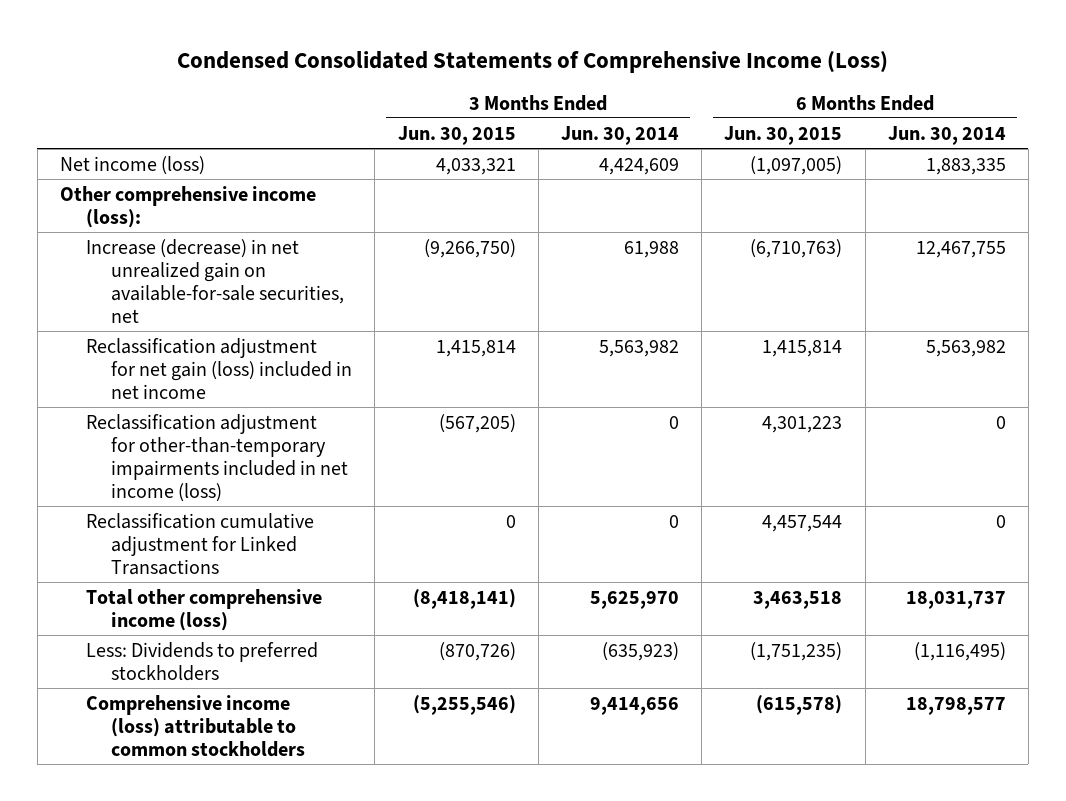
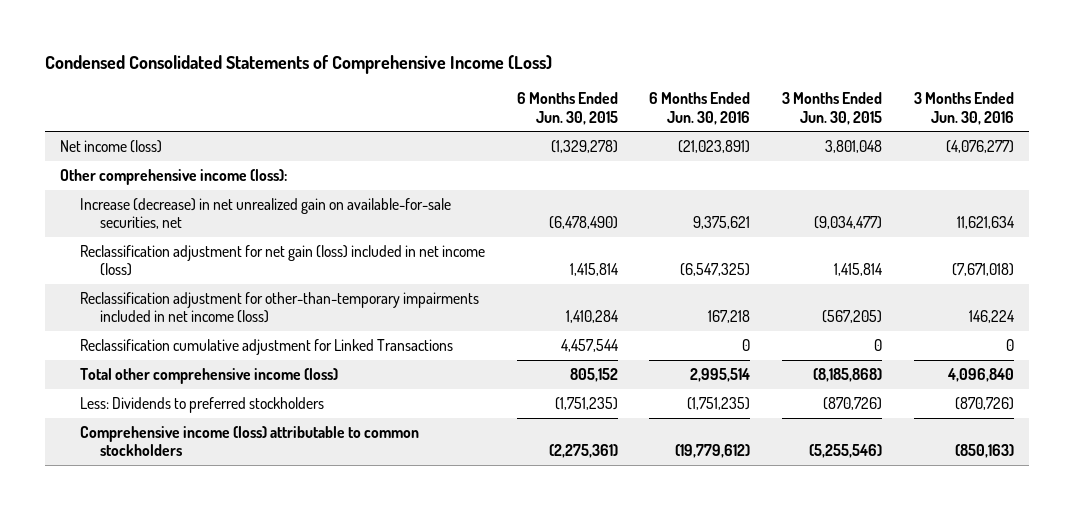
- | 3 Months Ended Jun. 30, 2015 | 3 Months Ended Jun. 30, 2014 | 6 Months Ended Jun. 30, 2015 | 6 Months Ended Jun. 30, 2014
+ | 6 Months Ended Jun. 30, 2015 | 6 Months Ended Jun. 30, 2016 | 3 Months Ended Jun. 30, 2015 | 3 Months Ended Jun. 30, 2016
- Net income (loss) | 4,033,321 | 4,424,609 | (1,097,005) | 1,883,335
+ Net income (loss) | (1,329,278) | (21,023,891) | 3,801,048 | (4,076,277)
- Increase (decrease) in net unrealized gain on available-for-sale securities, net | (9,266,750) | 61,988 | (6,710,763) | 12,467,755
- Reclassification adjustment for net gain (loss) included in net income | 1,415,814 | 5,563,982 | 1,415,814 | 5,563,982
- Reclassification adjustment for other-than-temporary impairments included in net income (loss) | (567,205) | 0 | 4,301,223 | 0
+ Increase (decrease) in net unrealized gain on available-for-sale securities, net | (6,478,490) | 9,375,621 | (9,034,477) | 11,621,634
+ Reclassification adjustment for net gain (loss) included in net income (loss) | 1,415,814 | (6,547,325) | 1,415,814 | (7,671,018)
+ Reclassification adjustment for other-than-temporary impairments included in net income (loss) | 1,410,284 | 167,218 | (567,205) | 146,224
- Total other comprehensive income (loss) | (8,418,141) | 5,625,970 | 3,463,518 | 18,031,737
+ Total other comprehensive income (loss) | 805,152 | 2,995,514 | (8,185,868) | 4,096,840
- Comprehensive income (loss) attributable to common stockholders | (5,255,546) | 9,414,656 | (615,578) | 18,798,577
+ Comprehensive income (loss) attributable to common stockholders | (2,275,361) | (19,779,612) | (5,255,546) | (850,163)

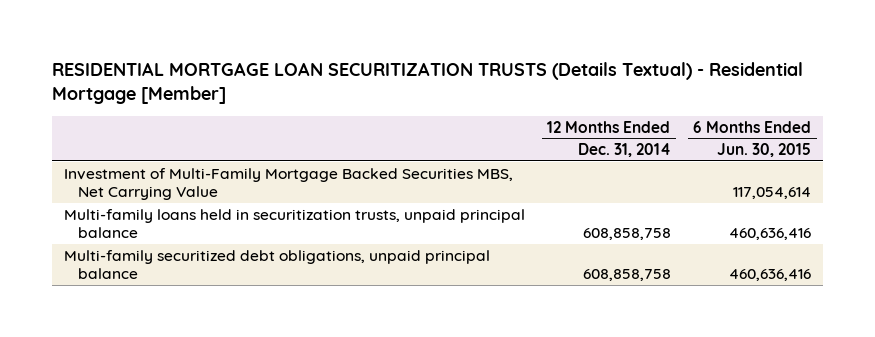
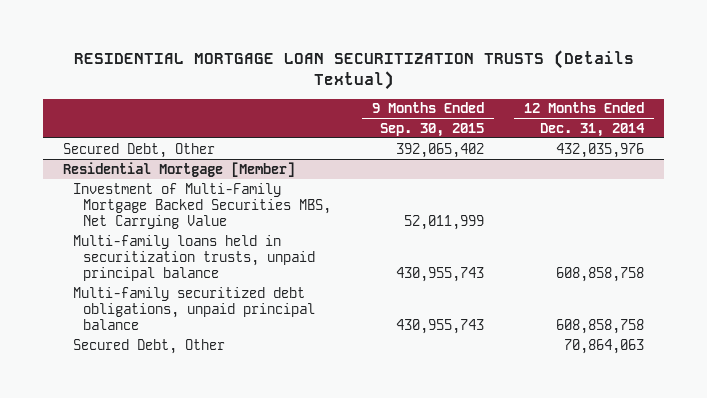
- RESIDENTIAL MORTGAGE LOAN SECURITIZATION TRUSTS (Details Textual) - Residential Mortgage [Member]
+ RESIDENTIAL MORTGAGE LOAN SECURITIZATION TRUSTS (Details Textual)
- | 12 Months Ended Dec. 31, 2014 | 6 Months Ended Jun. 30, 2015
+ | 9 Months Ended Sep. 30, 2015 | 12 Months Ended Dec. 31, 2014
+ Secured Debt, Other | 392,065,402 | 432,035,976
+ Residential Mortgage [Member]
+ Secured Debt, Other | | 70,864,063

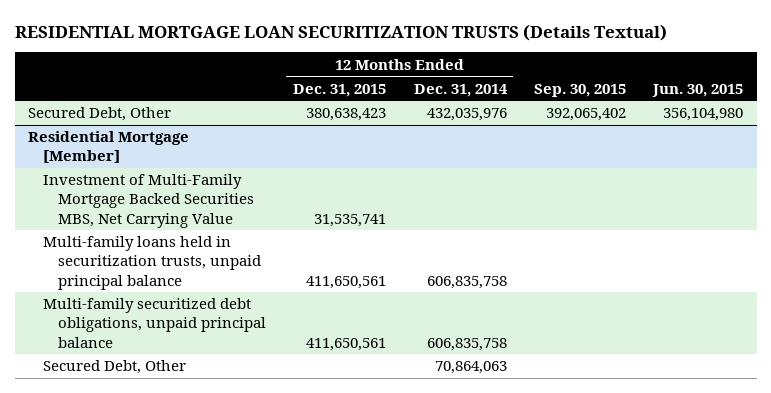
- | 9 Months Ended Sep. 30, 2015 | 12 Months Ended Dec. 31, 2014
+ | 12 Months Ended Dec. 31, 2015 | 12 Months Ended Dec. 31, 2014 | Sep. 30, 2015 | Jun. 30, 2015
@ Residential Mortgage [Member]
- Multi-family loans held in securitization trusts, unpaid principal balance | 430,955,743 | 608,858,758
- Multi-family securitized debt obligations, unpaid principal balance | 430,955,743 | 608,858,758
+ Multi-family loans held in securitization trusts, unpaid principal balance | 411,650,561 | 606,835,758 | |
+ Multi-family securitized debt obligations, unpaid principal balance | 411,650,561 | 606,835,758 | |

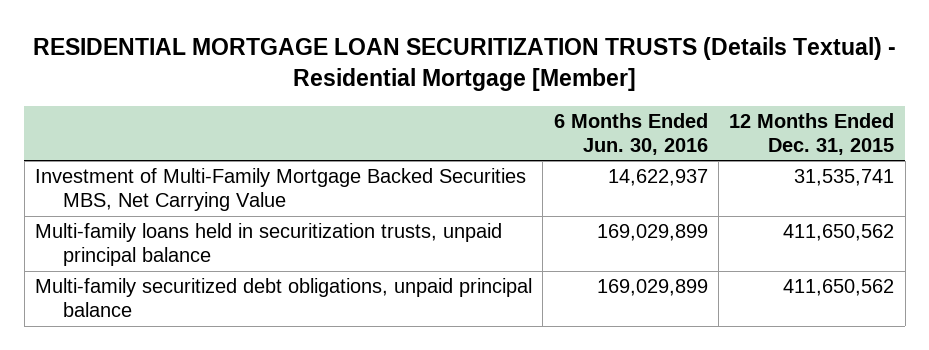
- RESIDENTIAL MORTGAGE LOAN SECURITIZATION TRUSTS (Details Textual)
+ RESIDENTIAL MORTGAGE LOAN SECURITIZATION TRUSTS (Details Textual) - Residential Mortgage [Member]
- | 12 Months Ended Dec. 31, 2015 | 12 Months Ended Dec. 31, 2014 | Sep. 30, 2015 | Jun. 30, 2015
+ | 6 Months Ended Jun. 30, 2016 | 12 Months Ended Dec. 31, 2015
- Secured Debt, Other | 380,638,423 | 432,035,976 | 392,065,402 | 356,104,980
- Residential Mortgage [Member]
- Multi-family loans held in securitization trusts, unpaid principal balance | 411,650,561 | 606,835,758 | |
- Multi-family securitized debt obligations, unpaid principal balance | 411,650,561 | 606,835,758 | |
- Secured Debt, Other | | 70,864,063 | |
+ Multi-family loans held in securitization trusts, unpaid principal balance | 169,029,899 | 411,650,562
+ Multi-family securitized debt obligations, unpaid principal balance | 169,029,899 | 411,650,562

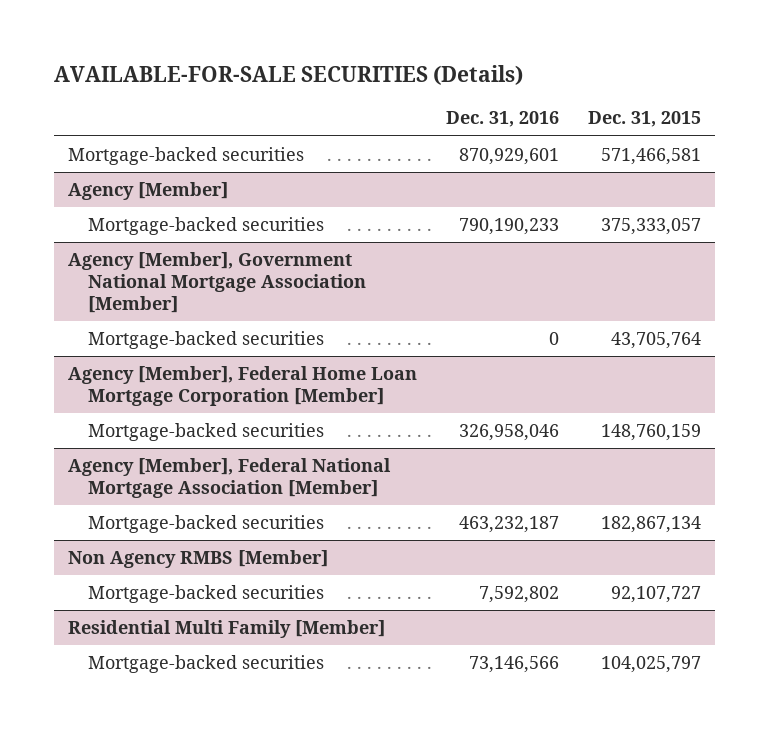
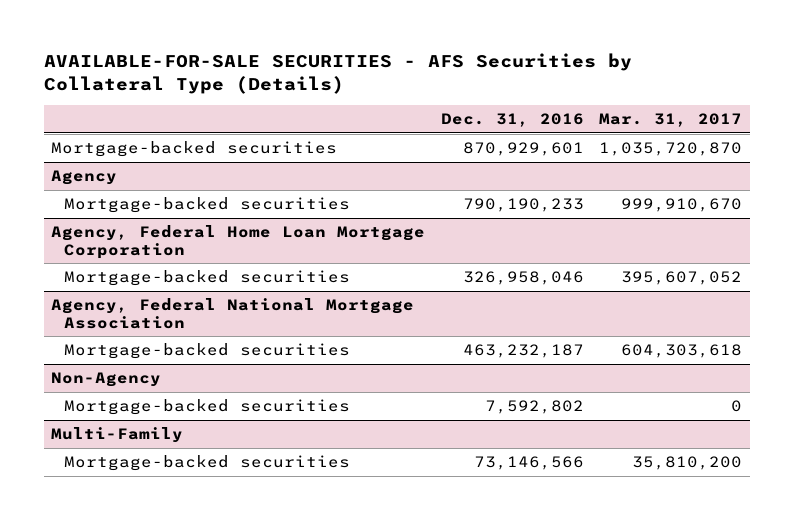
- AVAILABLE-FOR-SALE SECURITIES (Details)
+ AVAILABLE-FOR-SALE SECURITIES - AFS Securities by Collateral Type (Details)
- | Dec. 31, 2016 | Dec. 31, 2015
+ | Dec. 31, 2016 | Mar. 31, 2017
- Agency [Member]
+ Agency
- Agency [Member], Government National Mortgage Association [Member]
- Mortgage-backed securities | 0 | 43,705,764
- Agency [Member], Federal Home Loan Mortgage Corporation [Member]
+ Agency, Federal Home Loan Mortgage Corporation
- Agency [Member], Federal National Mortgage Association [Member]
+ Agency, Federal National Mortgage Association
- Non Agency RMBS [Member]
+ Non-Agency
- Residential Multi Family [Member]
+ Multi-Family

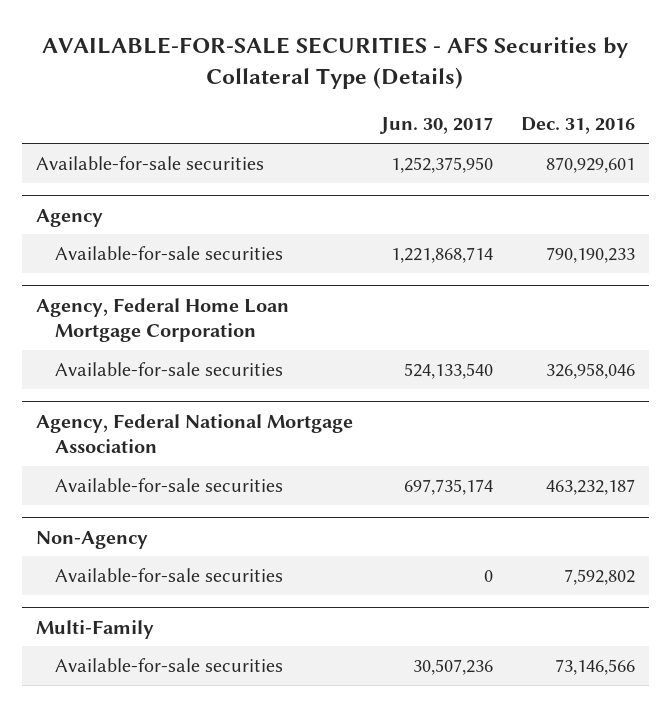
- | Dec. 31, 2016 | Mar. 31, 2017
+ | Jun. 30, 2017 | Dec. 31, 2016
- Mortgage-backed securities | 870,929,601 | 1,035,720,870
+ Available-for-sale securities | 1,252,375,950 | 870,929,601
@ Agency
- Mortgage-backed securities | 790,190,233 | 999,910,670
+ Available-for-sale securities | 1,221,868,714 | 790,190,233
@ Agency, Federal Home Loan Mortgage Corporation
- Mortgage-backed securities | 326,958,046 | 395,607,052
+ Available-for-sale securities | 524,133,540 | 326,958,046
@ Agency, Federal National Mortgage Association
- Mortgage-backed securities | 463,232,187 | 604,303,618
+ Available-for-sale securities | 697,735,174 | 463,232,187
@ Non-Agency
- Mortgage-backed securities | 7,592,802 | 0
+ Available-for-sale securities | 0 | 7,592,802
@ Multi-Family
- Mortgage-backed securities | 73,146,566 | 35,810,200
+ Available-for-sale securities | 30,507,236 | 73,146,566

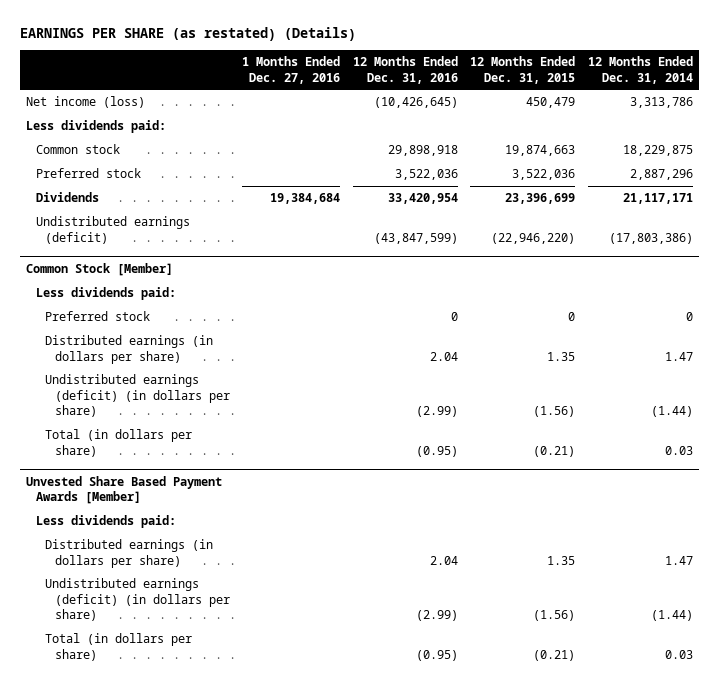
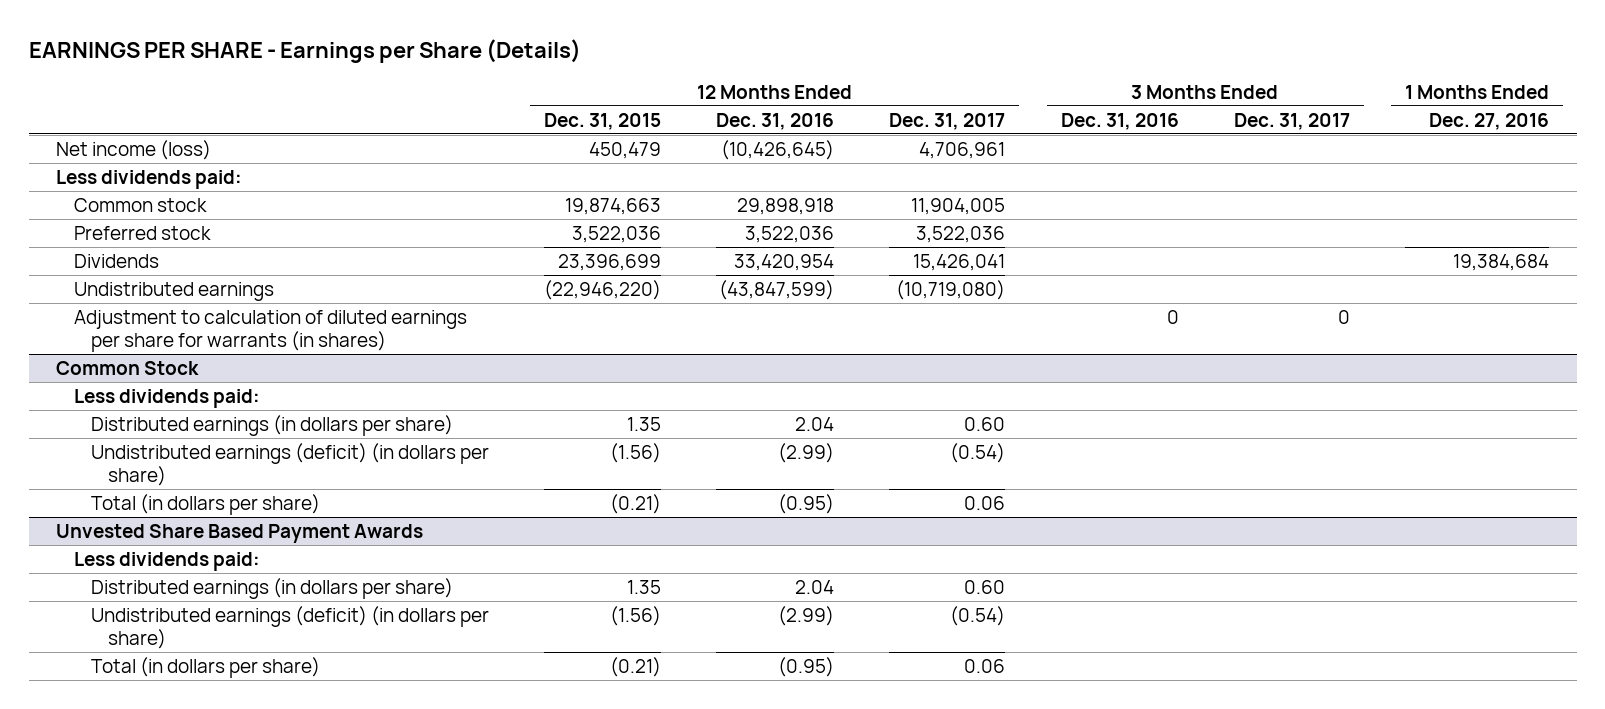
- EARNINGS PER SHARE (as restated) (Details)
+ EARNINGS PER SHARE - Earnings per Share (Details)
- | 1 Months Ended Dec. 27, 2016 | 12 Months Ended Dec. 31, 2016 | 12 Months Ended Dec. 31, 2015 | 12 Months Ended Dec. 31, 2014
+ | 12 Months Ended Dec. 31, 2015 | 12 Months Ended Dec. 31, 2016 | 12 Months Ended Dec. 31, 2017 | 3 Months Ended Dec. 31, 2016 | 3 Months Ended Dec. 31, 2017 | 1 Months Ended Dec. 27, 2016
- Undistributed earnings (deficit) | | (43,847,599) | (22,946,220) | (17,803,386)
- Common Stock [Member]
+ Undistributed earnings | (22,946,220) | (43,847,599) | (10,719,080) | | |
+ Adjustment to calculation of diluted earnings per share for warrants (in shares) | | | | 0 | 0 |
+ Common Stock
- Preferred stock | | 0 | 0 | 0
- Unvested Share Based Payment Awards [Member]
+ Unvested Share Based Payment Awards

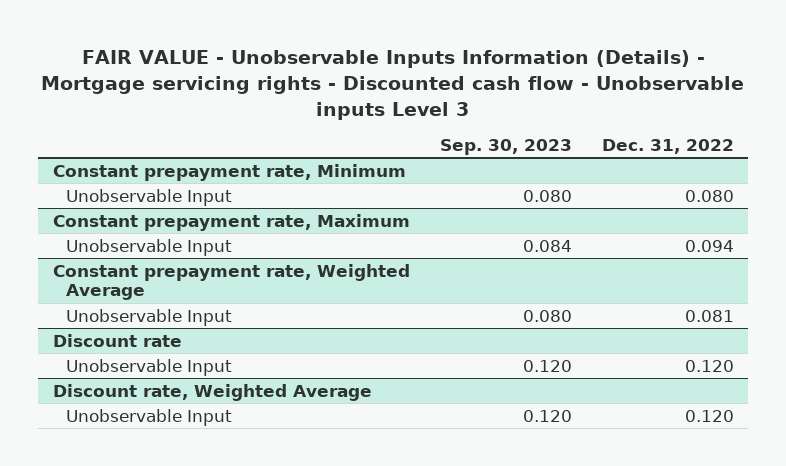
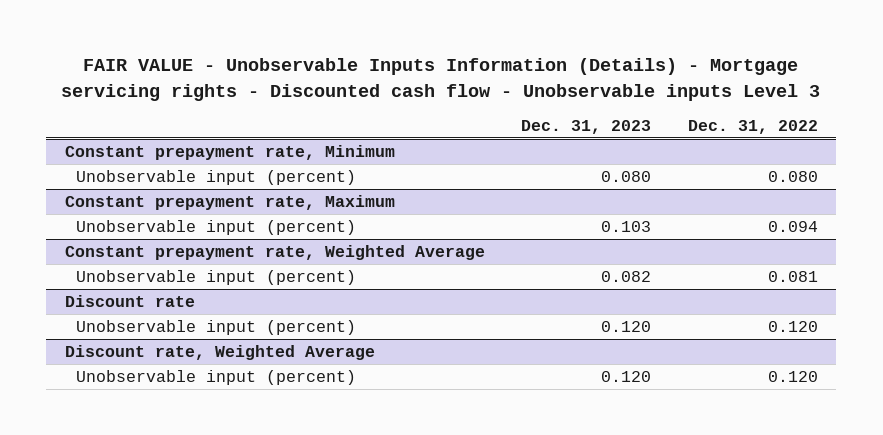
- | Sep. 30, 2023 | Dec. 31, 2022
+ | Dec. 31, 2023 | Dec. 31, 2022
@ Constant prepayment rate, Minimum
- Unobservable Input | 0.080 | 0.080
+ Unobservable input (percent) | 0.080 | 0.080
@ Constant prepayment rate, Maximum
- Unobservable Input | 0.084 | 0.094
+ Unobservable input (percent) | 0.103 | 0.094
@ Constant prepayment rate, Weighted Average
- Unobservable Input | 0.080 | 0.081
+ Unobservable input (percent) | 0.082 | 0.081
@ Discount rate
- Unobservable Input | 0.120 | 0.120
+ Unobservable input (percent) | 0.120 | 0.120
@ Discount rate, Weighted Average
- Unobservable Input | 0.120 | 0.120
+ Unobservable input (percent) | 0.120 | 0.120

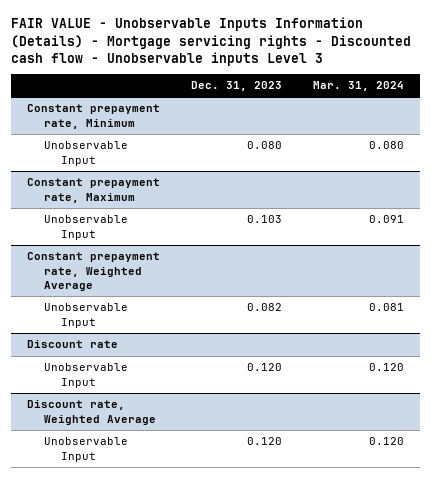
- | Dec. 31, 2023 | Dec. 31, 2022
+ | Dec. 31, 2023 | Mar. 31, 2024
@ Constant prepayment rate, Minimum
- Unobservable input (percent) | 0.080 | 0.080
+ Unobservable Input | 0.080 | 0.080
@ Constant prepayment rate, Maximum
- Unobservable input (percent) | 0.103 | 0.094
+ Unobservable Input | 0.103 | 0.091
@ Constant prepayment rate, Weighted Average
- Unobservable input (percent) | 0.082 | 0.081
+ Unobservable Input | 0.082 | 0.081
@ Discount rate
- Unobservable input (percent) | 0.120 | 0.120
+ Unobservable Input | 0.120 | 0.120
@ Discount rate, Weighted Average
- Unobservable input (percent) | 0.120 | 0.120
+ Unobservable Input | 0.120 | 0.120

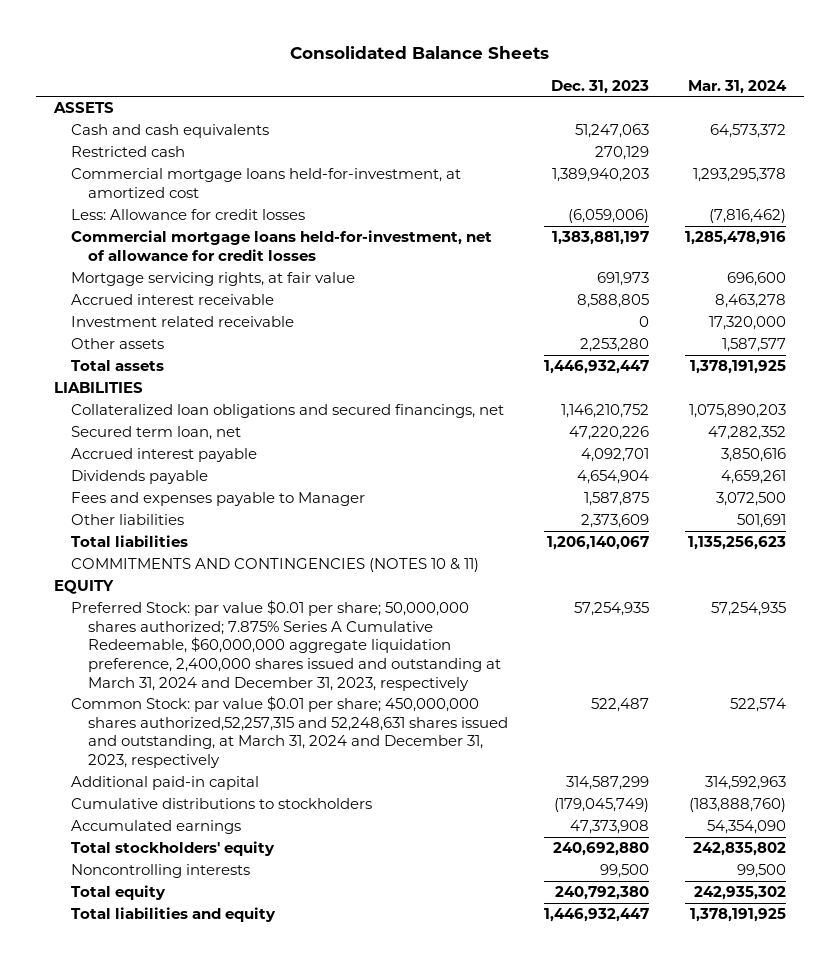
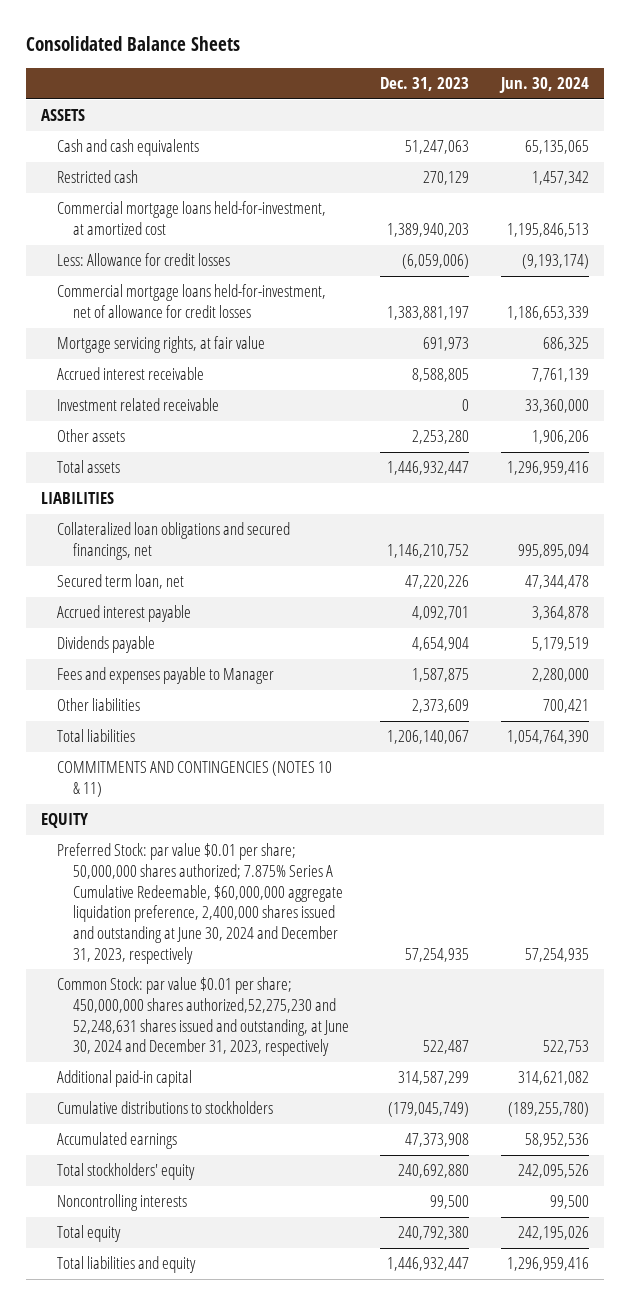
- | Dec. 31, 2023 | Mar. 31, 2024
+ | Dec. 31, 2023 | Jun. 30, 2024
- Preferred Stock: par value $0.01 per share; 50,000,000 shares authorized; 7.875% Series A Cumulative Redeemable, $60,000,000 aggregate liquidation preference, 2,400,000 shares issued and outstanding at March 31, 2024 and December 31, 2023, respectively | 57,254,935 | 57,254,935
- Common Stock: par value $0.01 per share; 450,000,000 shares authorized,52,257,315 and 52,248,631 shares issued and outstanding, at March 31, 2024 and December 31, 2023, respectively | 522,487 | 522,574
+ Preferred Stock: par value $0.01 per share; 50,000,000 shares authorized; 7.875% Series A Cumulative Redeemable, $60,000,000 aggregate liquidation preference, 2,400,000 shares issued and outstanding at June 30, 2024 and December 31, 2023, respectively | 57,254,935 | 57,254,935
+ Common Stock: par value $0.01 per share; 450,000,000 shares authorized,52,275,230 and 52,248,631 shares issued and outstanding, at June 30, 2024 and December 31, 2023, respectively | 522,487 | 522,753

